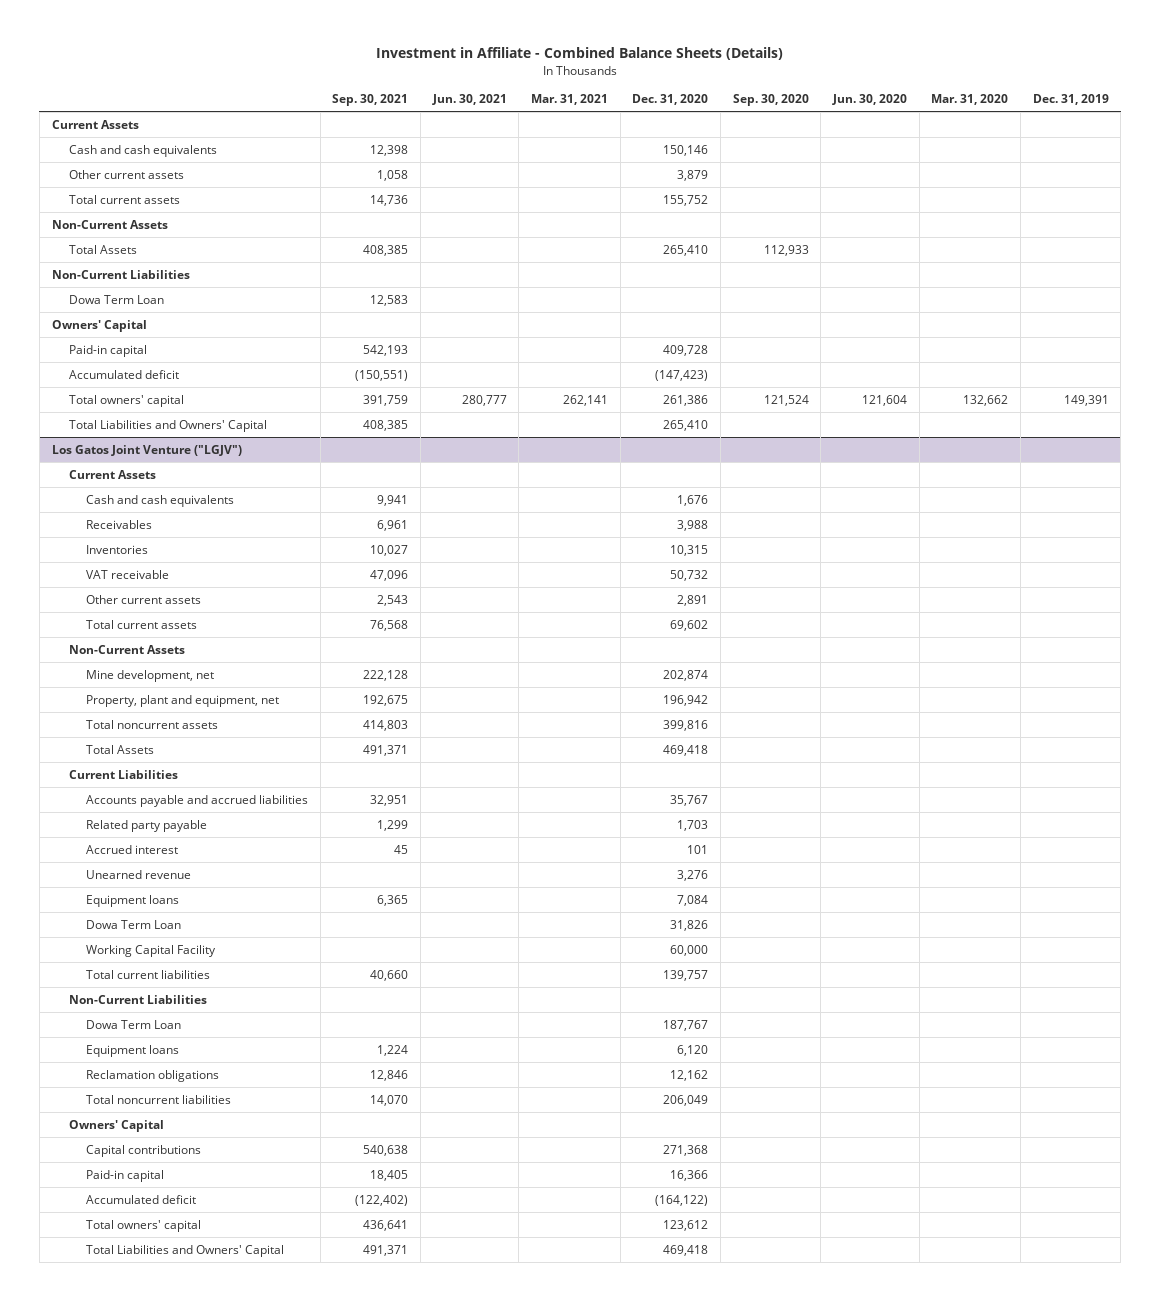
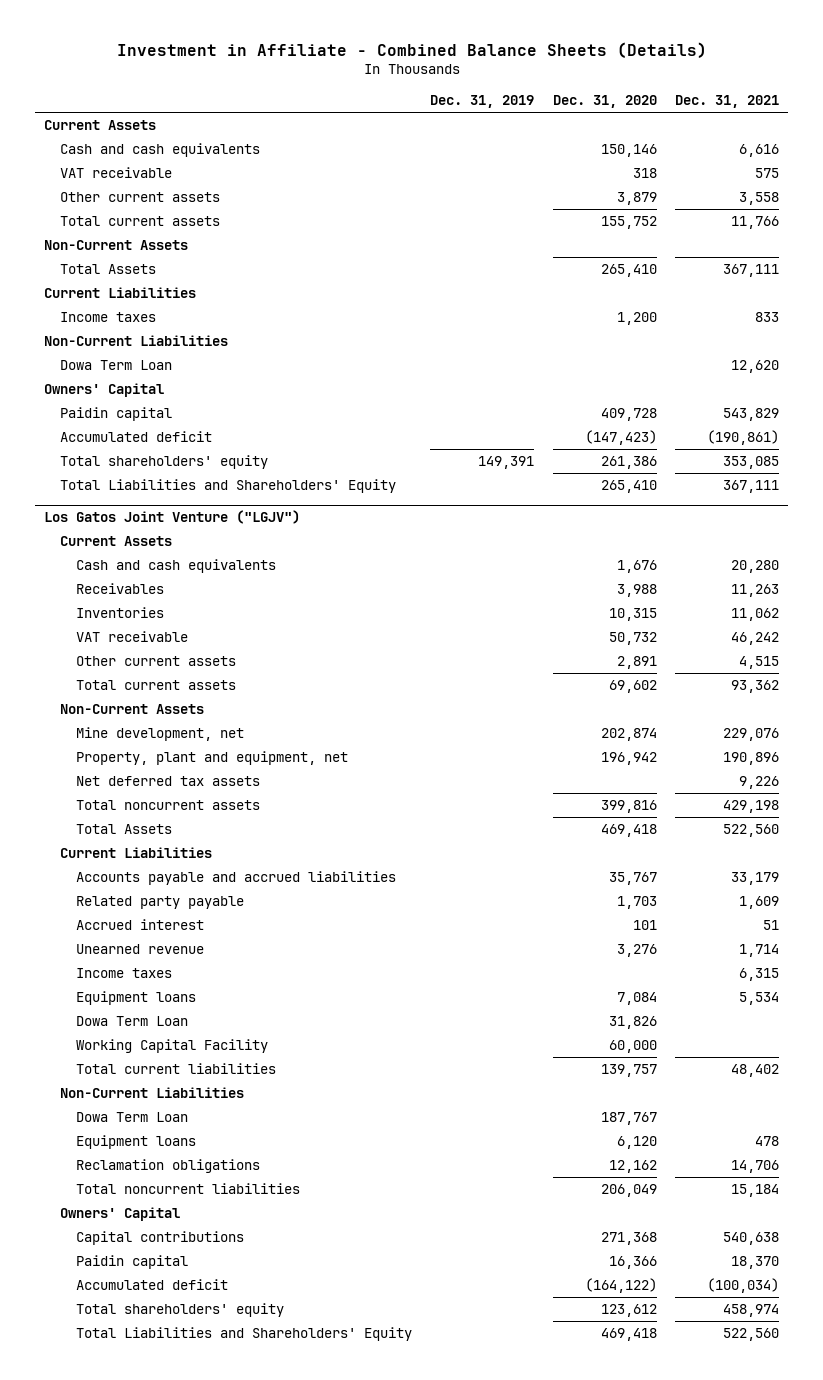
- | Sep. 30, 2021 | Jun. 30, 2021 | Mar. 31, 2021 | Dec. 31, 2020 | Sep. 30, 2020 | Jun. 30, 2020 | Mar. 31, 2020 | Dec. 31, 2019
+ | Dec. 31, 2019 | Dec. 31, 2020 | Dec. 31, 2021
+ VAT receivable | | 318 | 575
+ Current Liabilities
+ Income taxes | | 1,200 | 833
- Paid-in capital | 542,193 | | | 409,728 | | | |
+ Paidin capital | | 409,728 | 543,829
- Total owners' capital | 391,759 | 280,777 | 262,141 | 261,386 | 121,524 | 121,604 | 132,662 | 149,391
- Total Liabilities and Owners' Capital | 408,385 | | | 265,410 | | | |
+ Total shareholders' equity | 149,391 | 261,386 | 353,085
+ Total Liabilities and Shareholders' Equity | | 265,410 | 367,111
@ Los Gatos Joint Venture ("LGJV")
+ Net deferred tax assets | | | 9,226
+ Income taxes | | | 6,315
- Paid-in capital | 18,405 | | | 16,366 | | | |
+ Paidin capital | | 16,366 | 18,370
- Total owners' capital | 436,641 | | | 123,612 | | | |
- Total Liabilities and Owners' Capital | 491,371 | | | 469,418 | | | |
+ Total shareholders' equity | | 123,612 | 458,974
+ Total Liabilities and Shareholders' Equity | | 469,418 | 522,560

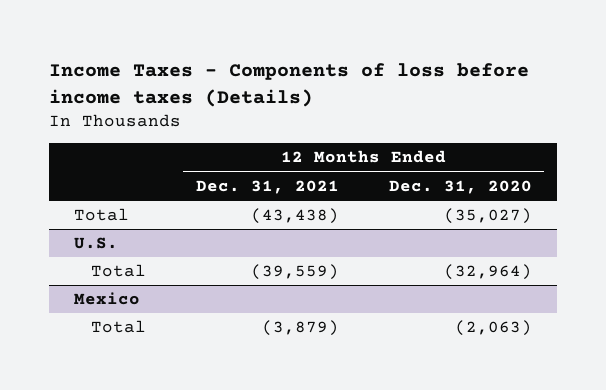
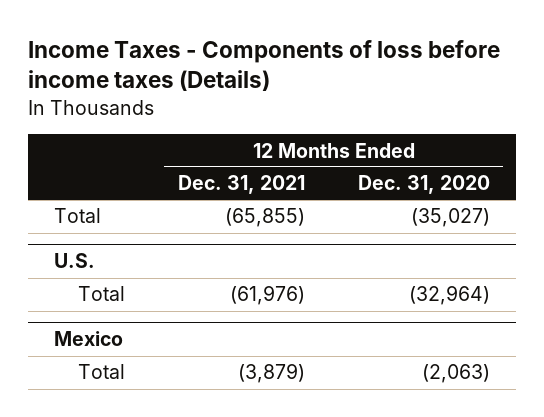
- Total | (43,438) | (35,027)
+ Total | (65,855) | (35,027)
@ U.S.
- Total | (39,559) | (32,964)
+ Total | (61,976) | (32,964)

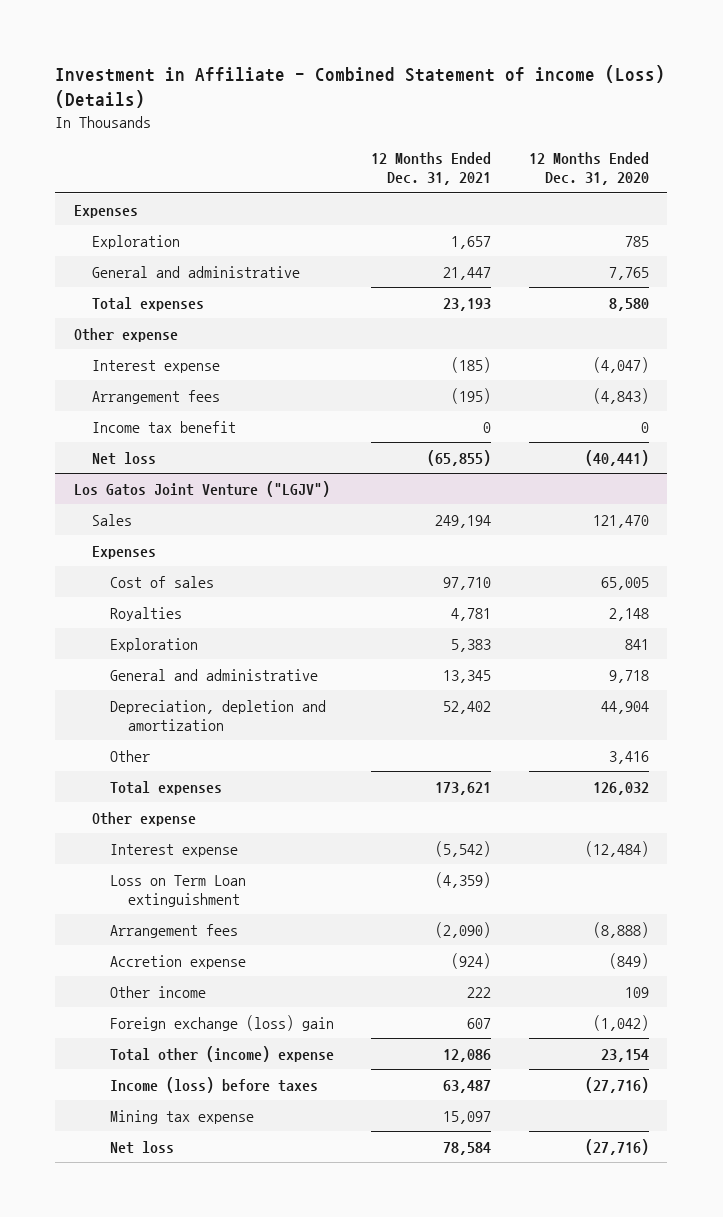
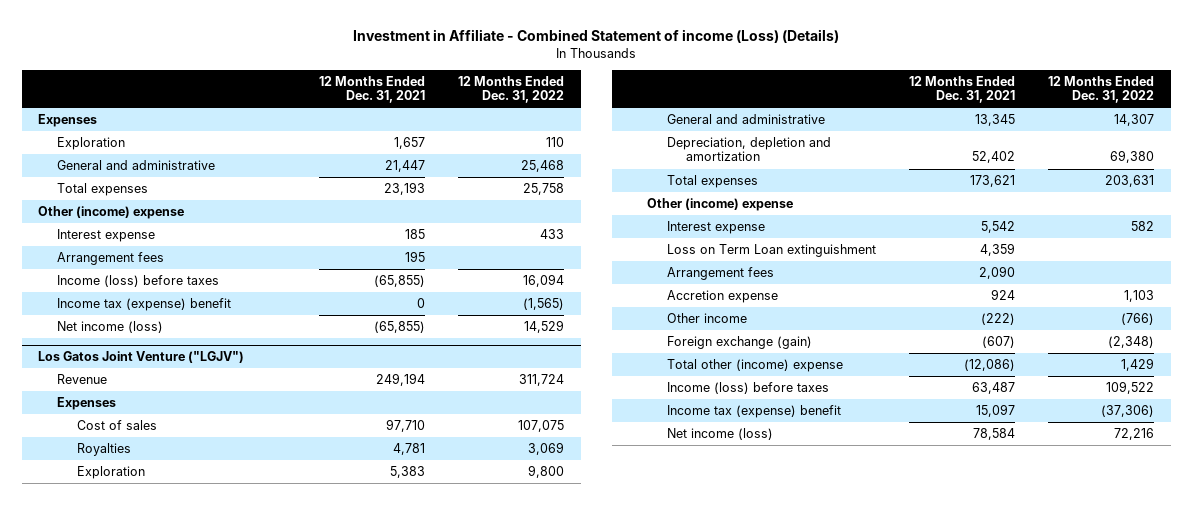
- | 12 Months Ended Dec. 31, 2021 | 12 Months Ended Dec. 31, 2020
+ | 12 Months Ended Dec. 31, 2021 | 12 Months Ended Dec. 31, 2022
- Other expense
- Interest expense | (185) | (4,047)
- Arrangement fees | (195) | (4,843)
- Income tax benefit | 0 | 0
- Net loss | (65,855) | (40,441)
+ Other (income) expense
+ Interest expense | 185 | 433
+ Arrangement fees | 195 |
+ Income (loss) before taxes | (65,855) | 16,094
+ Income tax (expense) benefit | 0 | (1,565)
+ Net income (loss) | (65,855) | 14,529
@ Los Gatos Joint Venture ("LGJV")
- Sales | 249,194 | 121,470
+ Revenue | 249,194 | 311,724
- Other | | 3,416
- Other expense
- Interest expense | (5,542) | (12,484)
- Loss on Term Loan extinguishment | (4,359) |
- Arrangement fees | (2,090) | (8,888)
- Accretion expense | (924) | (849)
- Other income | 222 | 109
- Foreign exchange (loss) gain | 607 | (1,042)
- Total other (income) expense | 12,086 | 23,154
+ Other (income) expense
+ Interest expense | 5,542 | 582
+ Loss on Term Loan extinguishment | 4,359 |
+ Arrangement fees | 2,090 |
+ Accretion expense | 924 | 1,103
+ Other income | (222) | (766)
+ Foreign exchange (gain) | (607) | (2,348)
+ Total other (income) expense | (12,086) | 1,429
- Mining tax expense | 15,097 |
- Net loss | 78,584 | (27,716)
+ Income tax (expense) benefit | 15,097 | (37,306)
+ Net income (loss) | 78,584 | 72,216

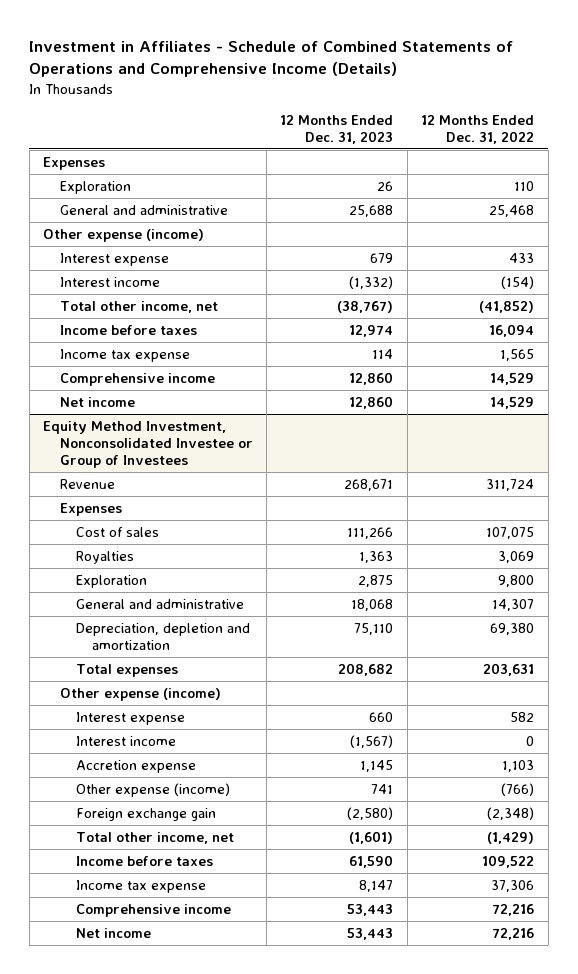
- Investment in Affiliate - Combined Statement of income (Loss) (Details)
+ Investment in Affiliates - Schedule of Combined Statements of Operations and Comprehensive Income (Details)
- | 12 Months Ended Dec. 31, 2021 | 12 Months Ended Dec. 31, 2022
+ | 12 Months Ended Dec. 31, 2023 | 12 Months Ended Dec. 31, 2022
- Total expenses | 23,193 | 25,758
- Other (income) expense
+ Other expense (income)
- Arrangement fees | 195 |
- Income (loss) before taxes | (65,855) | 16,094
- Income tax (expense) benefit | 0 | (1,565)
- Net income (loss) | (65,855) | 14,529
- Los Gatos Joint Venture ("LGJV")
+ Interest income | (1,332) | (154)
+ Total other income, net | (38,767) | (41,852)
+ Income before taxes | 12,974 | 16,094
+ Income tax expense | 114 | 1,565
+ Comprehensive income | 12,860 | 14,529
+ Net income | 12,860 | 14,529
+ Equity Method Investment, Nonconsolidated Investee or Group of Investees
- Other (income) expense
+ Other expense (income)
- Loss on Term Loan extinguishment | 4,359 |
- Arrangement fees | 2,090 |
+ Interest income | (1,567) | 0
- Other income | (222) | (766)
- Foreign exchange (gain) | (607) | (2,348)
- Total other (income) expense | (12,086) | 1,429
- Income (loss) before taxes | 63,487 | 109,522
- Income tax (expense) benefit | 15,097 | (37,306)
- Net income (loss) | 78,584 | 72,216
+ Other expense (income) | 741 | (766)
+ Foreign exchange gain | (2,580) | (2,348)
+ Total other income, net | (1,601) | (1,429)
+ Income before taxes | 61,590 | 109,522
+ Income tax expense | 8,147 | 37,306
+ Comprehensive income | 53,443 | 72,216
+ Net income | 53,443 | 72,216

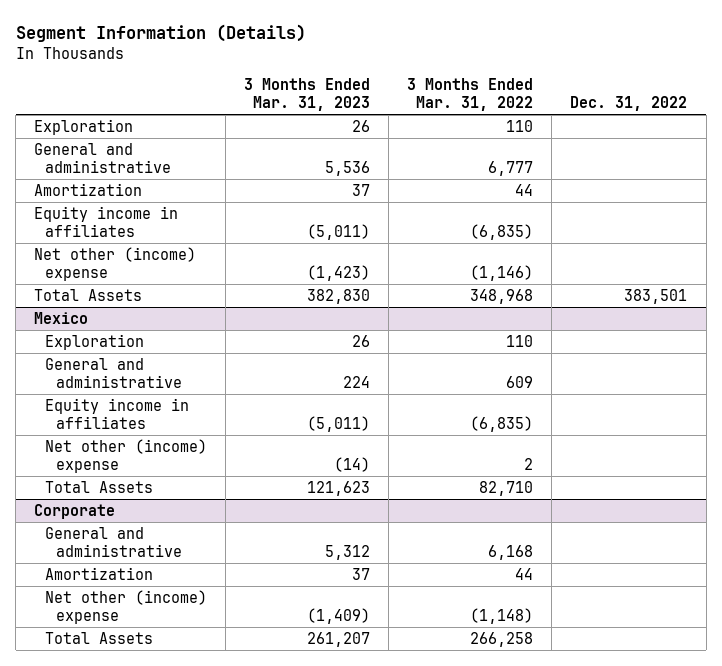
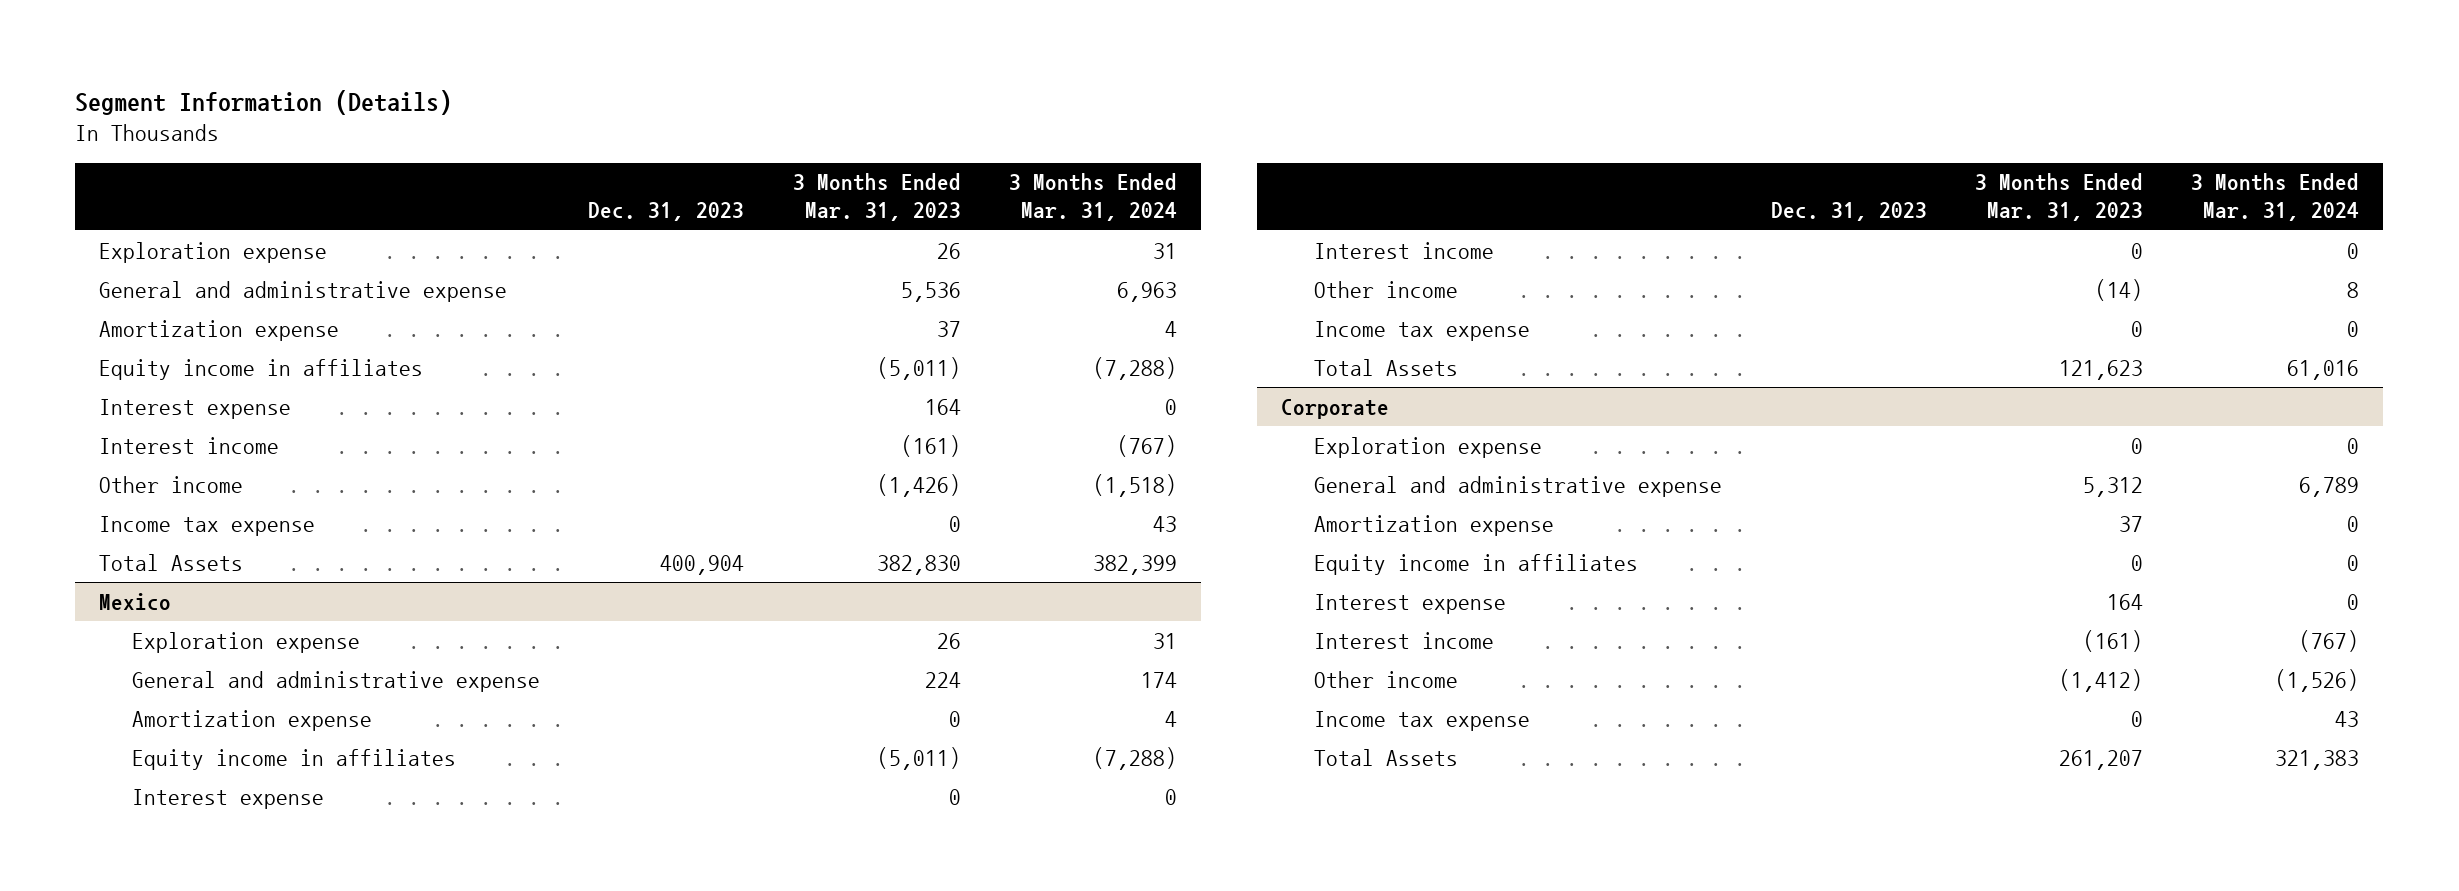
- | 3 Months Ended Mar. 31, 2023 | 3 Months Ended Mar. 31, 2022 | Dec. 31, 2022
+ | Dec. 31, 2023 | 3 Months Ended Mar. 31, 2023 | 3 Months Ended Mar. 31, 2024
- Exploration | 26 | 110 |
- General and administrative | 5,536 | 6,777 |
- Amortization | 37 | 44 |
+ Exploration expense | | 26 | 31
+ General and administrative expense | | 5,536 | 6,963
+ Amortization expense | | 37 | 4
- Net other (income) expense | (1,423) | (1,146) |
+ Interest expense | | 164 | 0
+ Interest income | | (161) | (767)
+ Other income | | (1,426) | (1,518)
+ Income tax expense | | 0 | 43
@ Mexico
- Exploration | 26 | 110 |
- General and administrative | 224 | 609 |
+ Exploration expense | | 26 | 31
+ General and administrative expense | | 224 | 174
+ Amortization expense | | 0 | 4
- Net other (income) expense | (14) | 2 |
+ Interest expense | | 0 | 0
+ Interest income | | 0 | 0
+ Other income | | (14) | 8
+ Income tax expense | | 0 | 0
@ Corporate
- General and administrative | 5,312 | 6,168 |
- Amortization | 37 | 44 |
- Net other (income) expense | (1,409) | (1,148) |
+ Exploration expense | | 0 | 0
+ General and administrative expense | | 5,312 | 6,789
+ Amortization expense | | 37 | 0
+ Equity income in affiliates | | 0 | 0
+ Interest expense | | 164 | 0
+ Interest income | | (161) | (767)
+ Other income | | (1,412) | (1,526)
+ Income tax expense | | 0 | 43

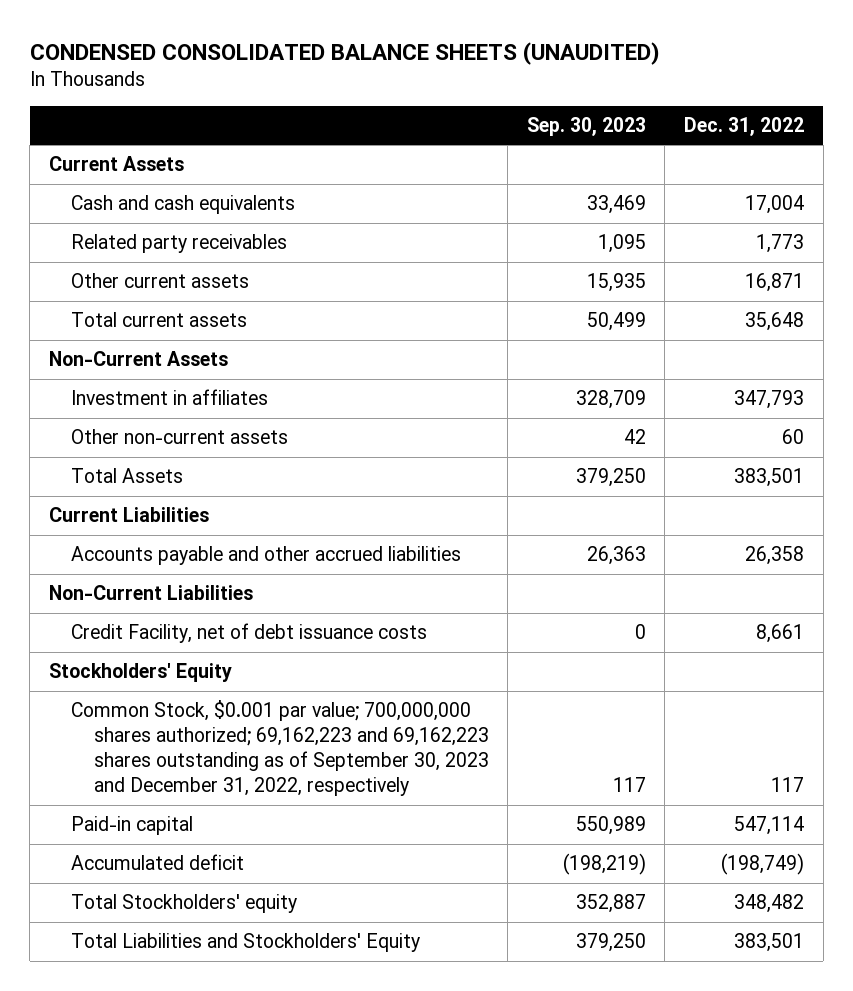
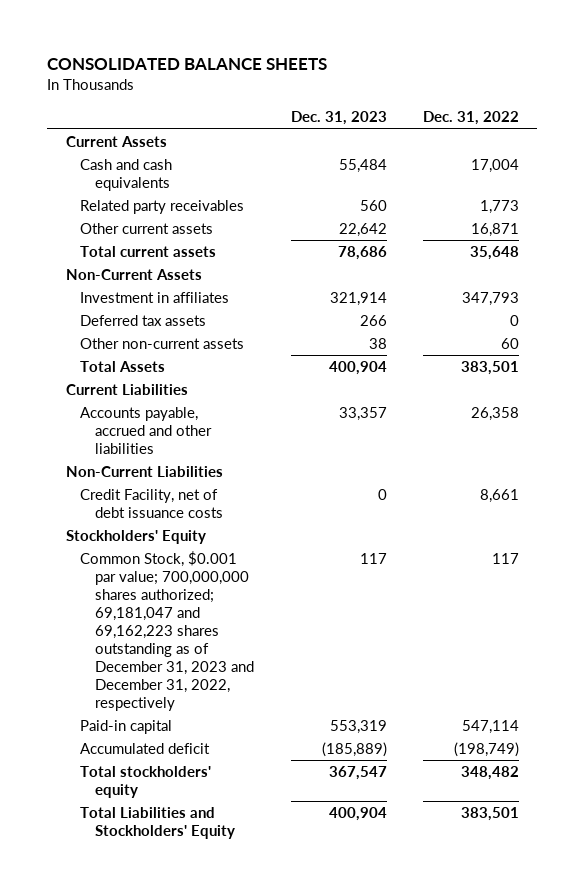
- CONDENSED CONSOLIDATED BALANCE SHEETS (UNAUDITED)
+ CONSOLIDATED BALANCE SHEETS
- | Sep. 30, 2023 | Dec. 31, 2022
+ | Dec. 31, 2023 | Dec. 31, 2022
+ Deferred tax assets | 266 | 0
- Accounts payable and other accrued liabilities | 26,363 | 26,358
+ Accounts payable, accrued and other liabilities | 33,357 | 26,358
- Common Stock, $0.001 par value; 700,000,000 shares authorized; 69,162,223 and 69,162,223 shares outstanding as of September 30, 2023 and December 31, 2022, respectively | 117 | 117
+ Common Stock, $0.001 par value; 700,000,000 shares authorized; 69,181,047 and 69,162,223 shares outstanding as of December 31, 2023 and December 31, 2022, respectively | 117 | 117
- Total Stockholders' equity | 352,887 | 348,482
+ Total stockholders' equity | 367,547 | 348,482

